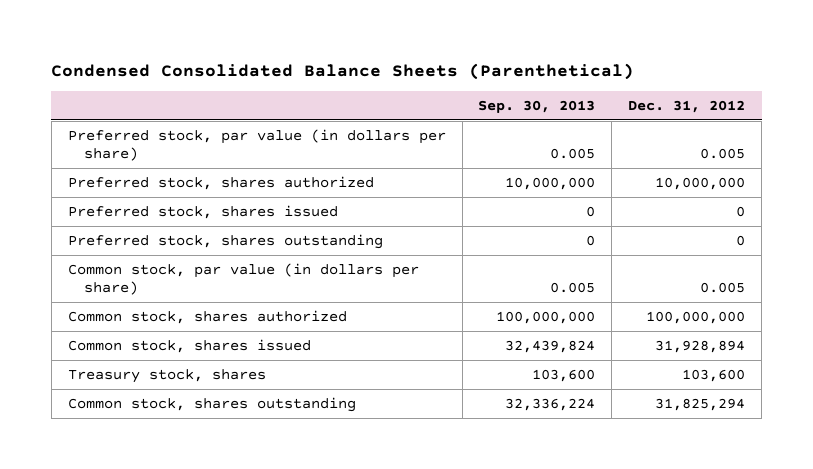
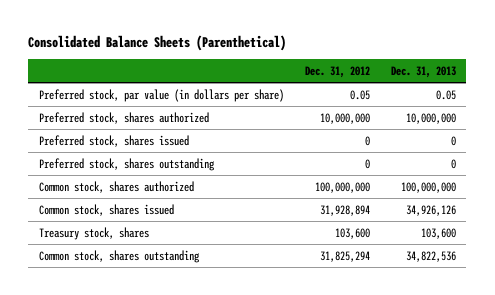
- Condensed Consolidated Balance Sheets (Parenthetical)
+ Consolidated Balance Sheets (Parenthetical)
- | Sep. 30, 2013 | Dec. 31, 2012
+ | Dec. 31, 2012 | Dec. 31, 2013
- Preferred stock, par value (in dollars per share) | 0.005 | 0.005
+ Preferred stock, par value (in dollars per share) | 0.05 | 0.05
- Common stock, par value (in dollars per share) | 0.005 | 0.005

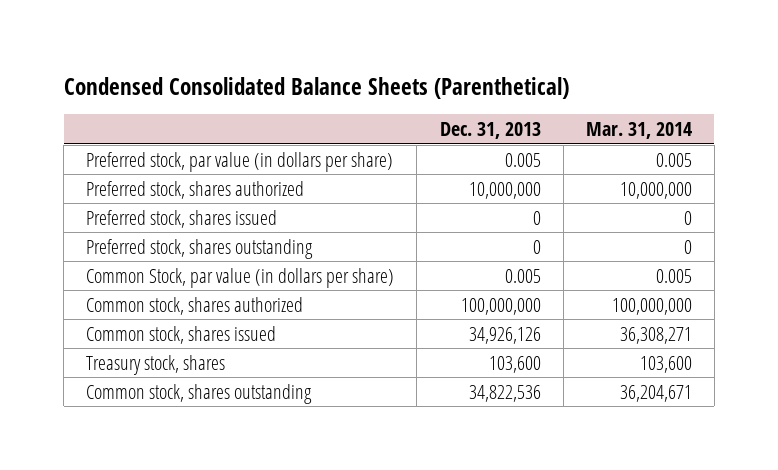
- Consolidated Balance Sheets (Parenthetical)
+ Condensed Consolidated Balance Sheets (Parenthetical)
- | Dec. 31, 2012 | Dec. 31, 2013
+ | Dec. 31, 2013 | Mar. 31, 2014
- Preferred stock, par value (in dollars per share) | 0.05 | 0.05
+ Preferred stock, par value (in dollars per share) | 0.005 | 0.005
+ Common Stock, par value (in dollars per share) | 0.005 | 0.005

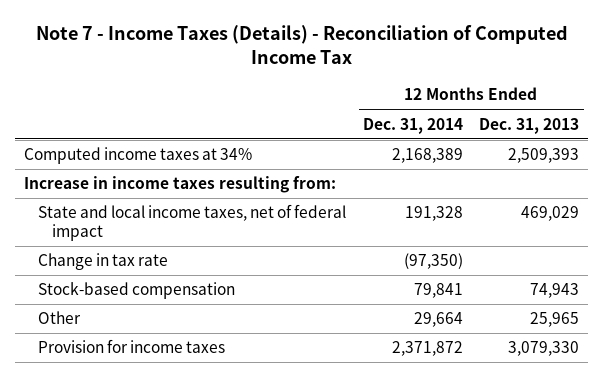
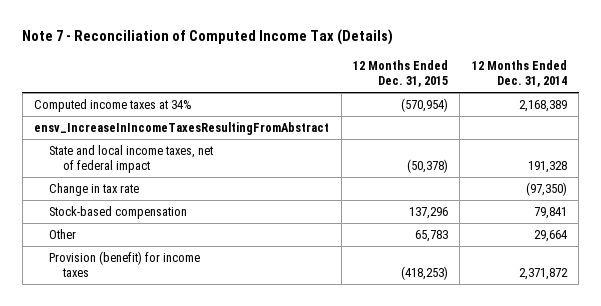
- Note 7 - Income Taxes (Details) - Reconciliation of Computed Income Tax
+ Note 7 - Reconciliation of Computed Income Tax (Details)
- | 12 Months Ended Dec. 31, 2014 | 12 Months Ended Dec. 31, 2013
+ | 12 Months Ended Dec. 31, 2015 | 12 Months Ended Dec. 31, 2014
- Increase in income taxes resulting from:
+ ensv_IncreaseInIncomeTaxesResultingFromAbstract
- Provision for income taxes | 2,371,872 | 3,079,330
+ Provision (benefit) for income taxes | (418,253) | 2,371,872

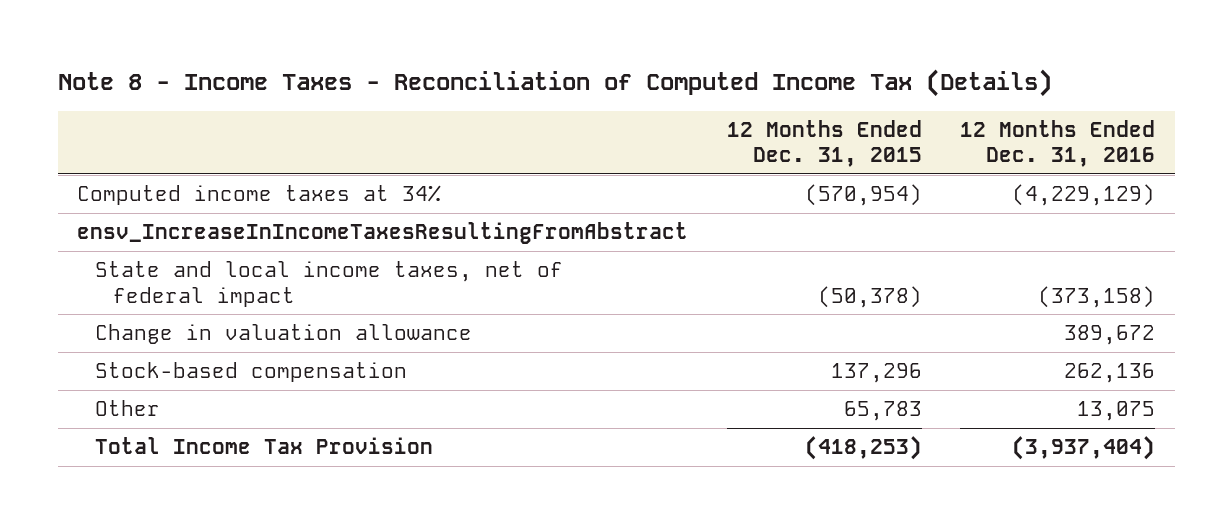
- Note 7 - Reconciliation of Computed Income Tax (Details)
+ Note 8 - Income Taxes - Reconciliation of Computed Income Tax (Details)
- | 12 Months Ended Dec. 31, 2015 | 12 Months Ended Dec. 31, 2014
+ | 12 Months Ended Dec. 31, 2015 | 12 Months Ended Dec. 31, 2016
- Change in tax rate | | (97,350)
+ Change in valuation allowance | | 389,672
- Provision (benefit) for income taxes | (418,253) | 2,371,872
+ Total Income Tax Provision | (418,253) | (3,937,404)

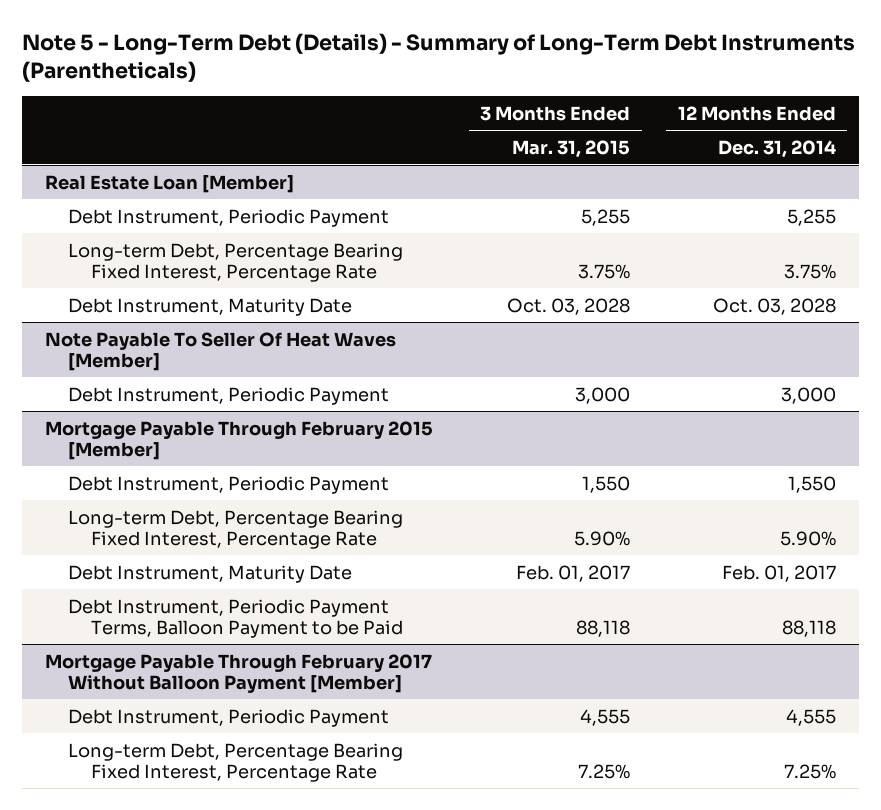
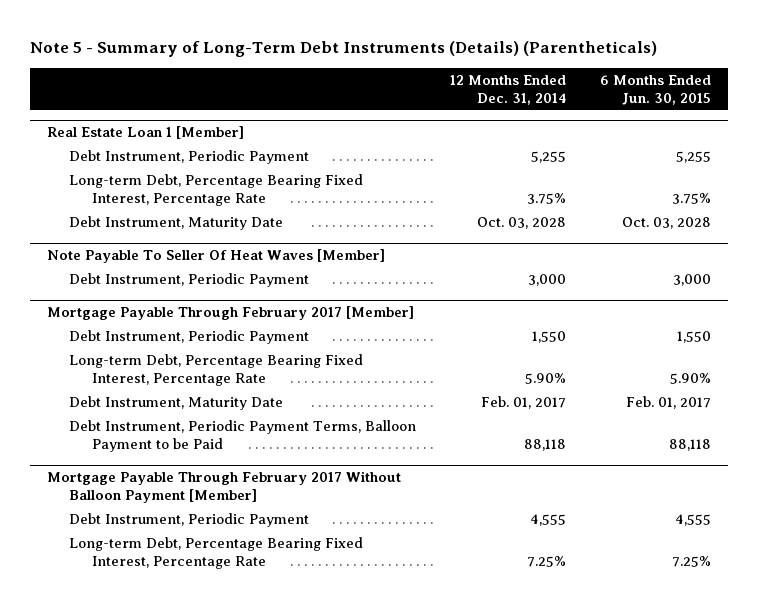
- Note 5 - Long-Term Debt (Details) - Summary of Long-Term Debt Instruments (Parentheticals)
+ Note 5 - Summary of Long-Term Debt Instruments (Details) (Parentheticals)
- | 3 Months Ended Mar. 31, 2015 | 12 Months Ended Dec. 31, 2014
+ | 12 Months Ended Dec. 31, 2014 | 6 Months Ended Jun. 30, 2015
- Real Estate Loan [Member]
+ Real Estate Loan 1 [Member]
- Mortgage Payable Through February 2015 [Member]
+ Mortgage Payable Through February 2017 [Member]

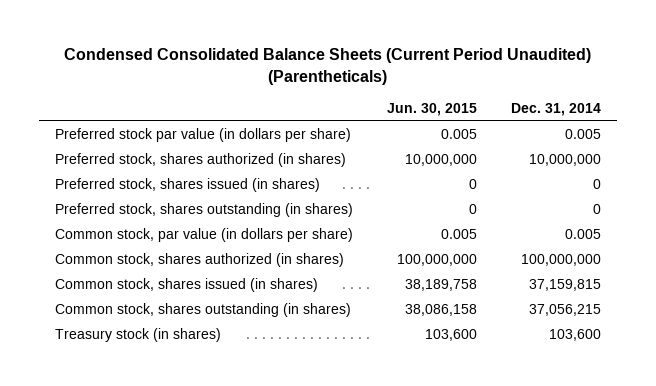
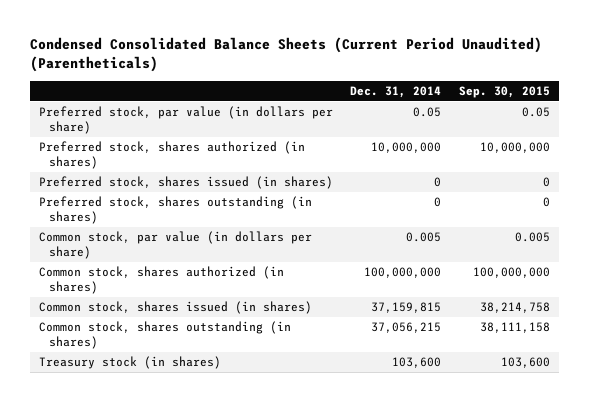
- | Jun. 30, 2015 | Dec. 31, 2014
+ | Dec. 31, 2014 | Sep. 30, 2015
- Preferred stock par value (in dollars per share) | 0.005 | 0.005
+ Preferred stock, par value (in dollars per share) | 0.05 | 0.05

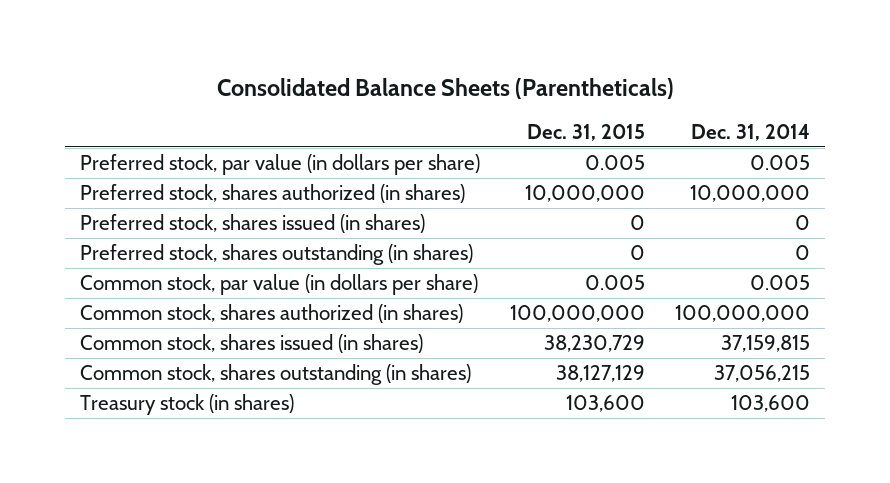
- Condensed Consolidated Balance Sheets (Current Period Unaudited) (Parentheticals)
+ Consolidated Balance Sheets (Parentheticals)
- | Dec. 31, 2014 | Sep. 30, 2015
+ | Dec. 31, 2015 | Dec. 31, 2014
- Preferred stock, par value (in dollars per share) | 0.05 | 0.05
+ Preferred stock, par value (in dollars per share) | 0.005 | 0.005

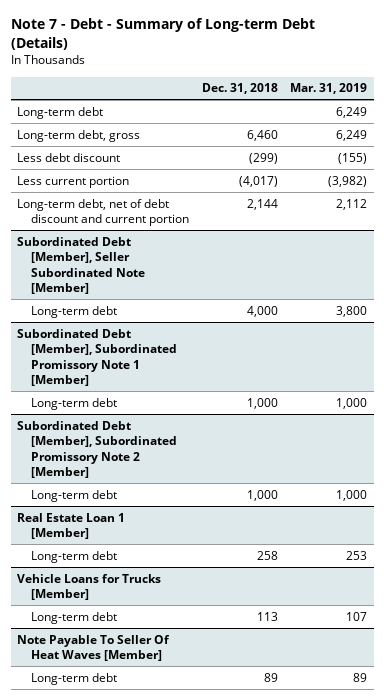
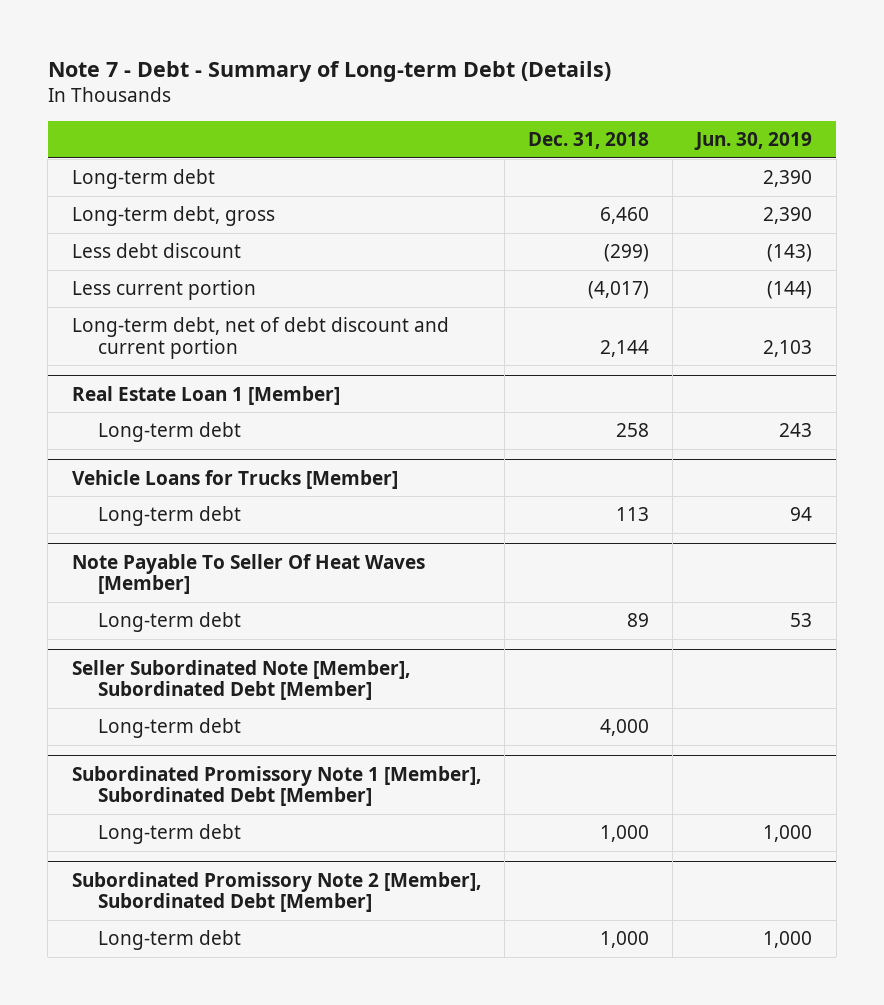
- | Dec. 31, 2018 | Mar. 31, 2019
+ | Dec. 31, 2018 | Jun. 30, 2019
- Subordinated Debt [Member], Seller Subordinated Note [Member]
- Long-term debt | 4,000 | 3,800
- Subordinated Debt [Member], Subordinated Promissory Note 1 [Member]
- Long-term debt | 1,000 | 1,000
- Subordinated Debt [Member], Subordinated Promissory Note 2 [Member]
- Long-term debt | 1,000 | 1,000
+ Seller Subordinated Note [Member], Subordinated Debt [Member]
+ Long-term debt | 4,000 |
+ Subordinated Promissory Note 1 [Member], Subordinated Debt [Member]
+ Long-term debt | 1,000 | 1,000
+ Subordinated Promissory Note 2 [Member], Subordinated Debt [Member]
+ Long-term debt | 1,000 | 1,000

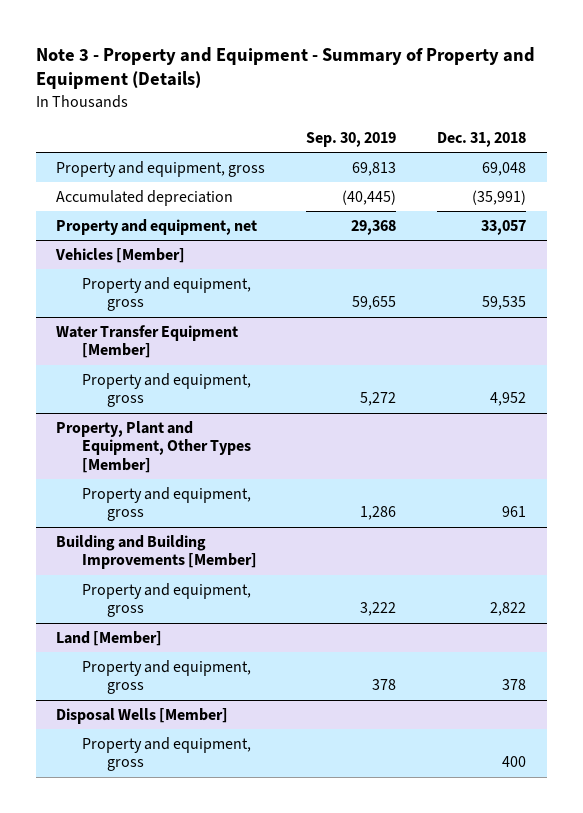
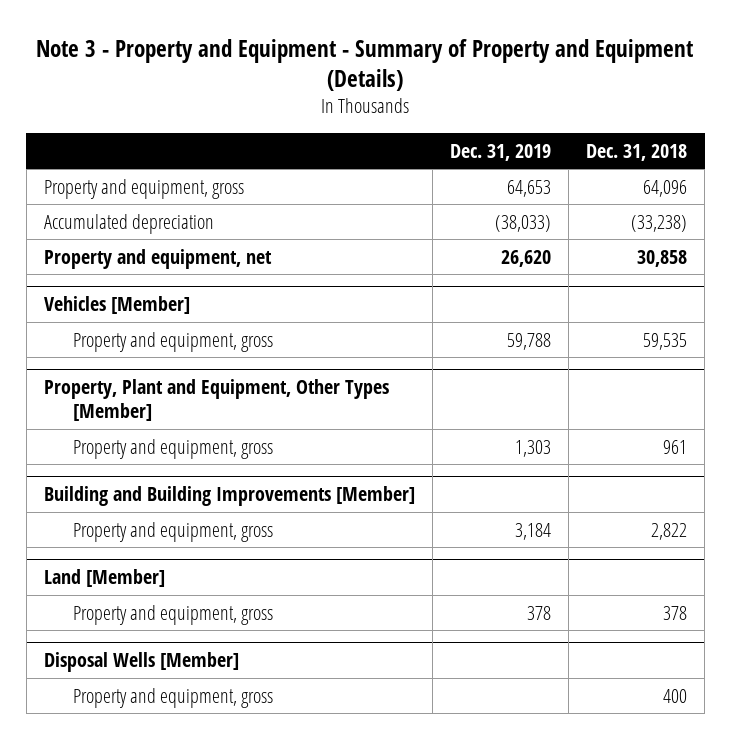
- | Sep. 30, 2019 | Dec. 31, 2018
+ | Dec. 31, 2019 | Dec. 31, 2018
- Property and equipment, gross | 69,813 | 69,048
- Accumulated depreciation | (40,445) | (35,991)
- Property and equipment, net | 29,368 | 33,057
+ Property and equipment, gross | 64,653 | 64,096
+ Accumulated depreciation | (38,033) | (33,238)
+ Property and equipment, net | 26,620 | 30,858
- Water Transfer Equipment [Member]
- Property and equipment, gross | 5,272 | 4,952

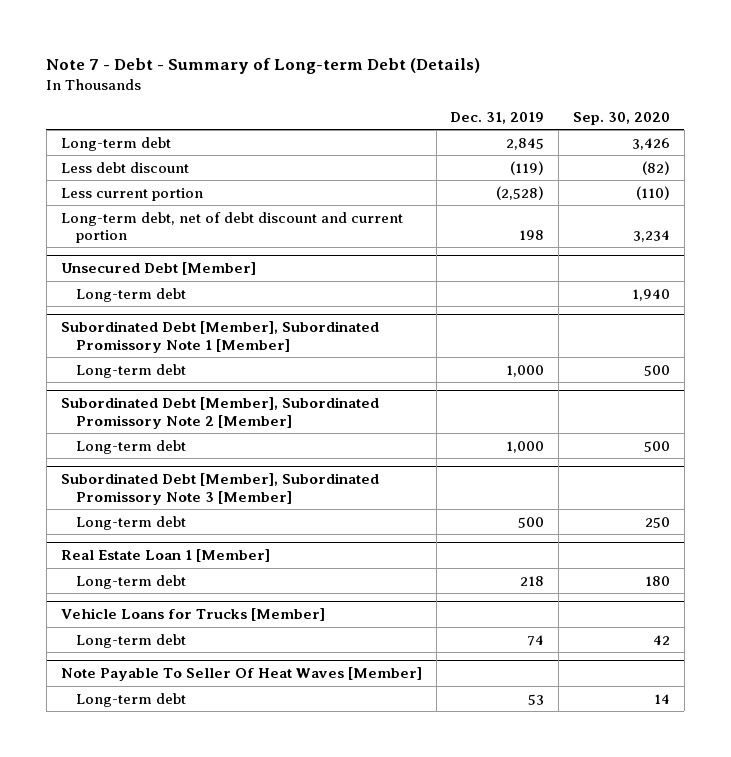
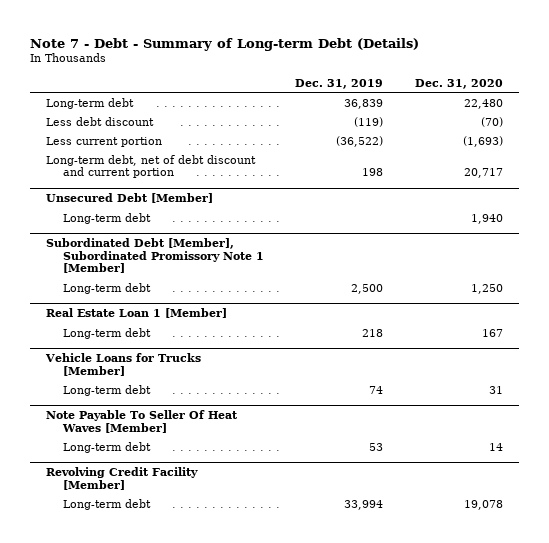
- | Dec. 31, 2019 | Sep. 30, 2020
+ | Dec. 31, 2019 | Dec. 31, 2020
- Long-term debt | 2,845 | 3,426
+ Long-term debt | 36,839 | 22,480
- Less current portion | (2,528) | (110)
+ Less current portion | (36,522) | (1,693)
@ Subordinated Debt [Member], Subordinated Promissory Note 1 [Member]
- Long-term debt | 1,000 | 500
- Subordinated Debt [Member], Subordinated Promissory Note 2 [Member]
- Long-term debt | 1,000 | 500
- Subordinated Debt [Member], Subordinated Promissory Note 3 [Member]
- Long-term debt | 500 | 250
@ Subordinated Debt [Member], Subordinated Promissory Note 1 [Member]
+ Long-term debt | 2,500 | 1,250
+ Revolving Credit Facility [Member]
+ Long-term debt | 33,994 | 19,078

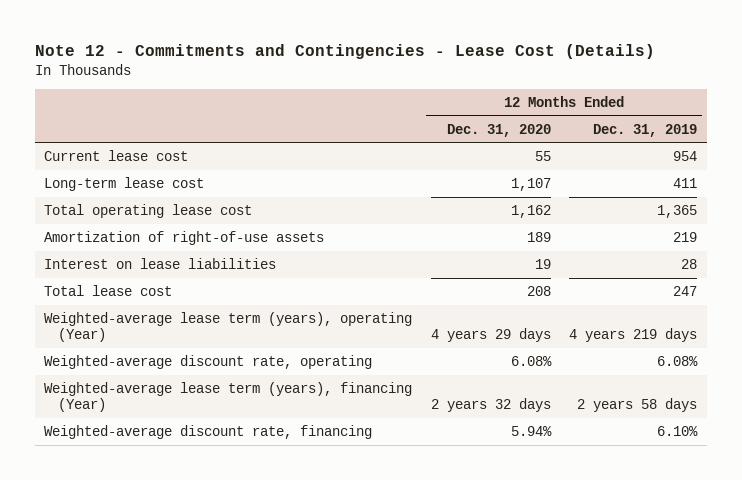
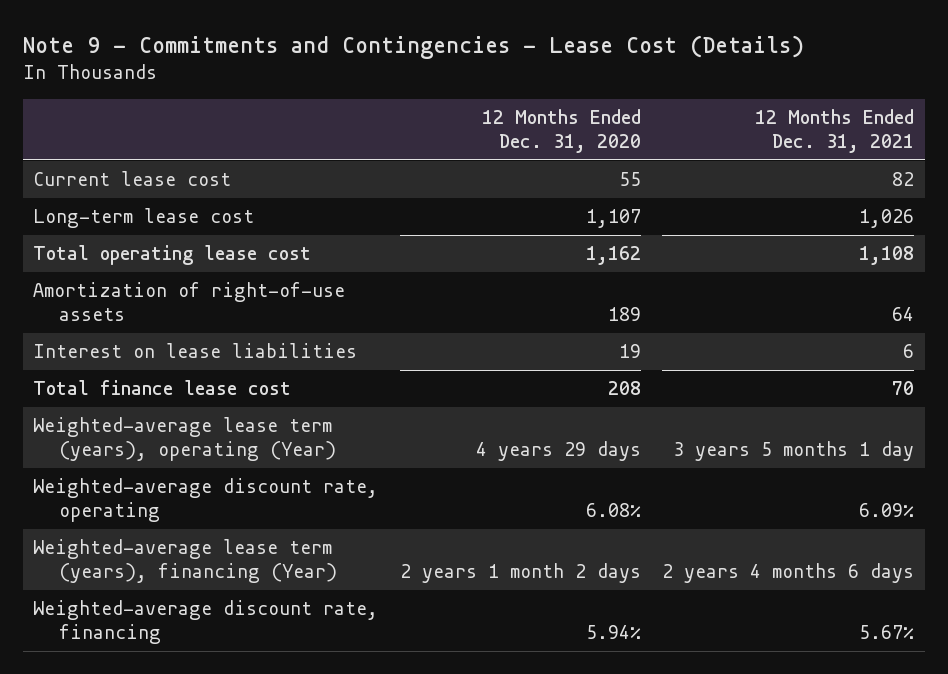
- Note 12 - Commitments and Contingencies - Lease Cost (Details)
+ Note 9 - Commitments and Contingencies - Lease Cost (Details)
- | 12 Months Ended Dec. 31, 2020 | 12 Months Ended Dec. 31, 2019
+ | 12 Months Ended Dec. 31, 2020 | 12 Months Ended Dec. 31, 2021
- Total lease cost | 208 | 247
+ Total finance lease cost | 208 | 70
- Weighted-average lease term (years), financing (Year) | 2 years 32 days | 2 years 58 days
+ Weighted-average lease term (years), financing (Year) | 2 years 1 month 2 days | 2 years 4 months 6 days

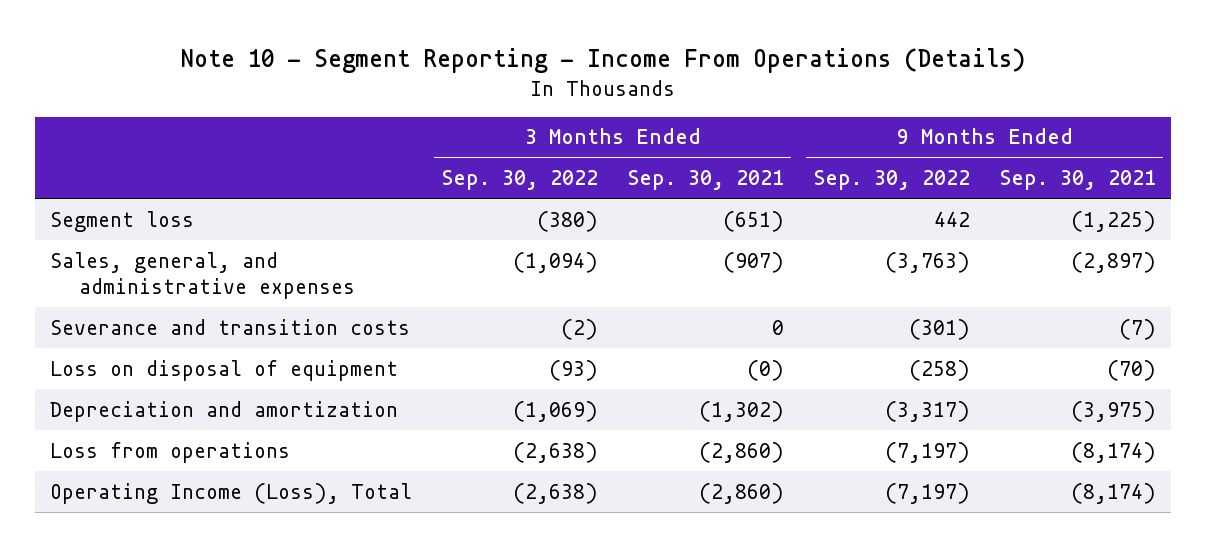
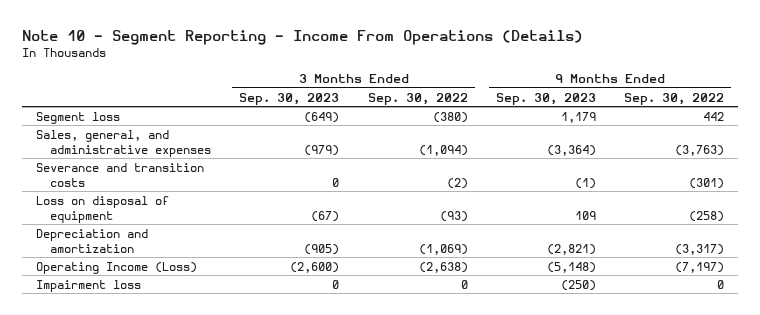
- | 3 Months Ended Sep. 30, 2022 | 3 Months Ended Sep. 30, 2021 | 9 Months Ended Sep. 30, 2022 | 9 Months Ended Sep. 30, 2021
+ | 3 Months Ended Sep. 30, 2023 | 3 Months Ended Sep. 30, 2022 | 9 Months Ended Sep. 30, 2023 | 9 Months Ended Sep. 30, 2022
- Loss from operations | (2,638) | (2,860) | (7,197) | (8,174)
- Operating Income (Loss), Total | (2,638) | (2,860) | (7,197) | (8,174)
+ Operating Income (Loss) | (2,600) | (2,638) | (5,148) | (7,197)
+ Impairment loss | 0 | 0 | (250) | 0

